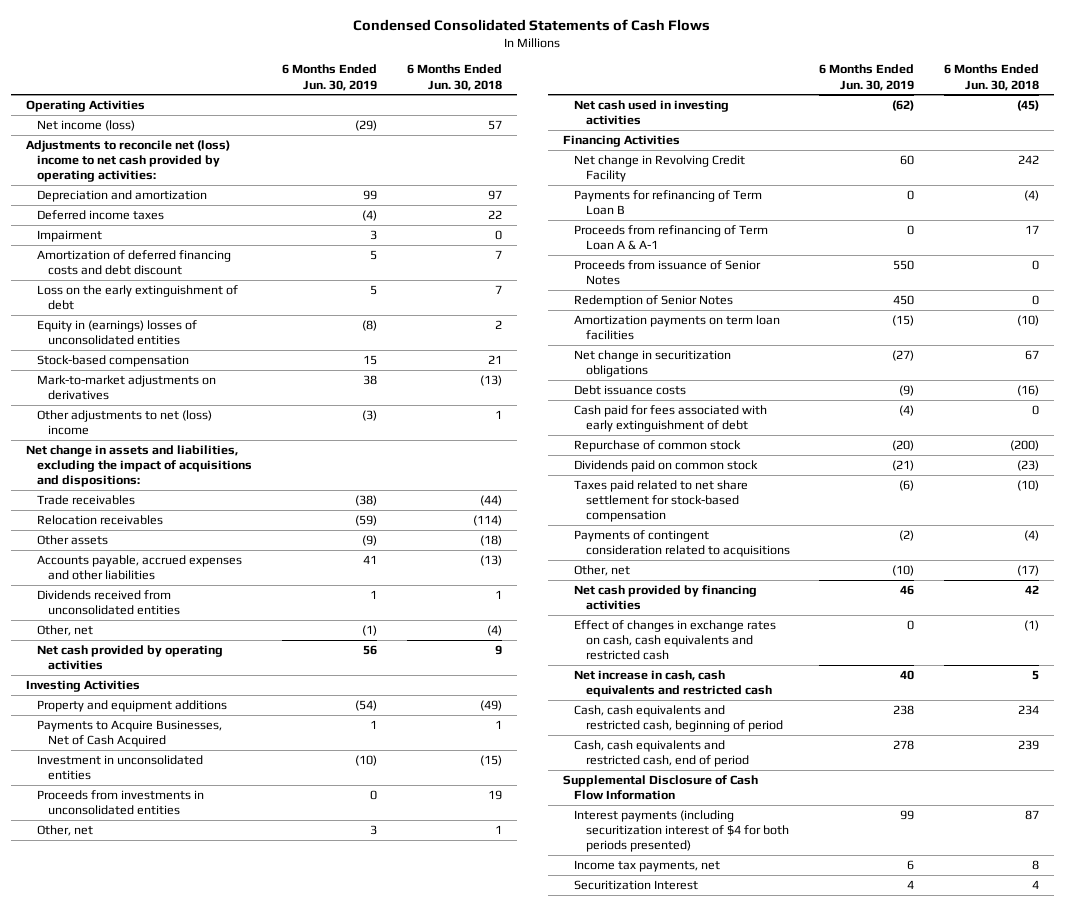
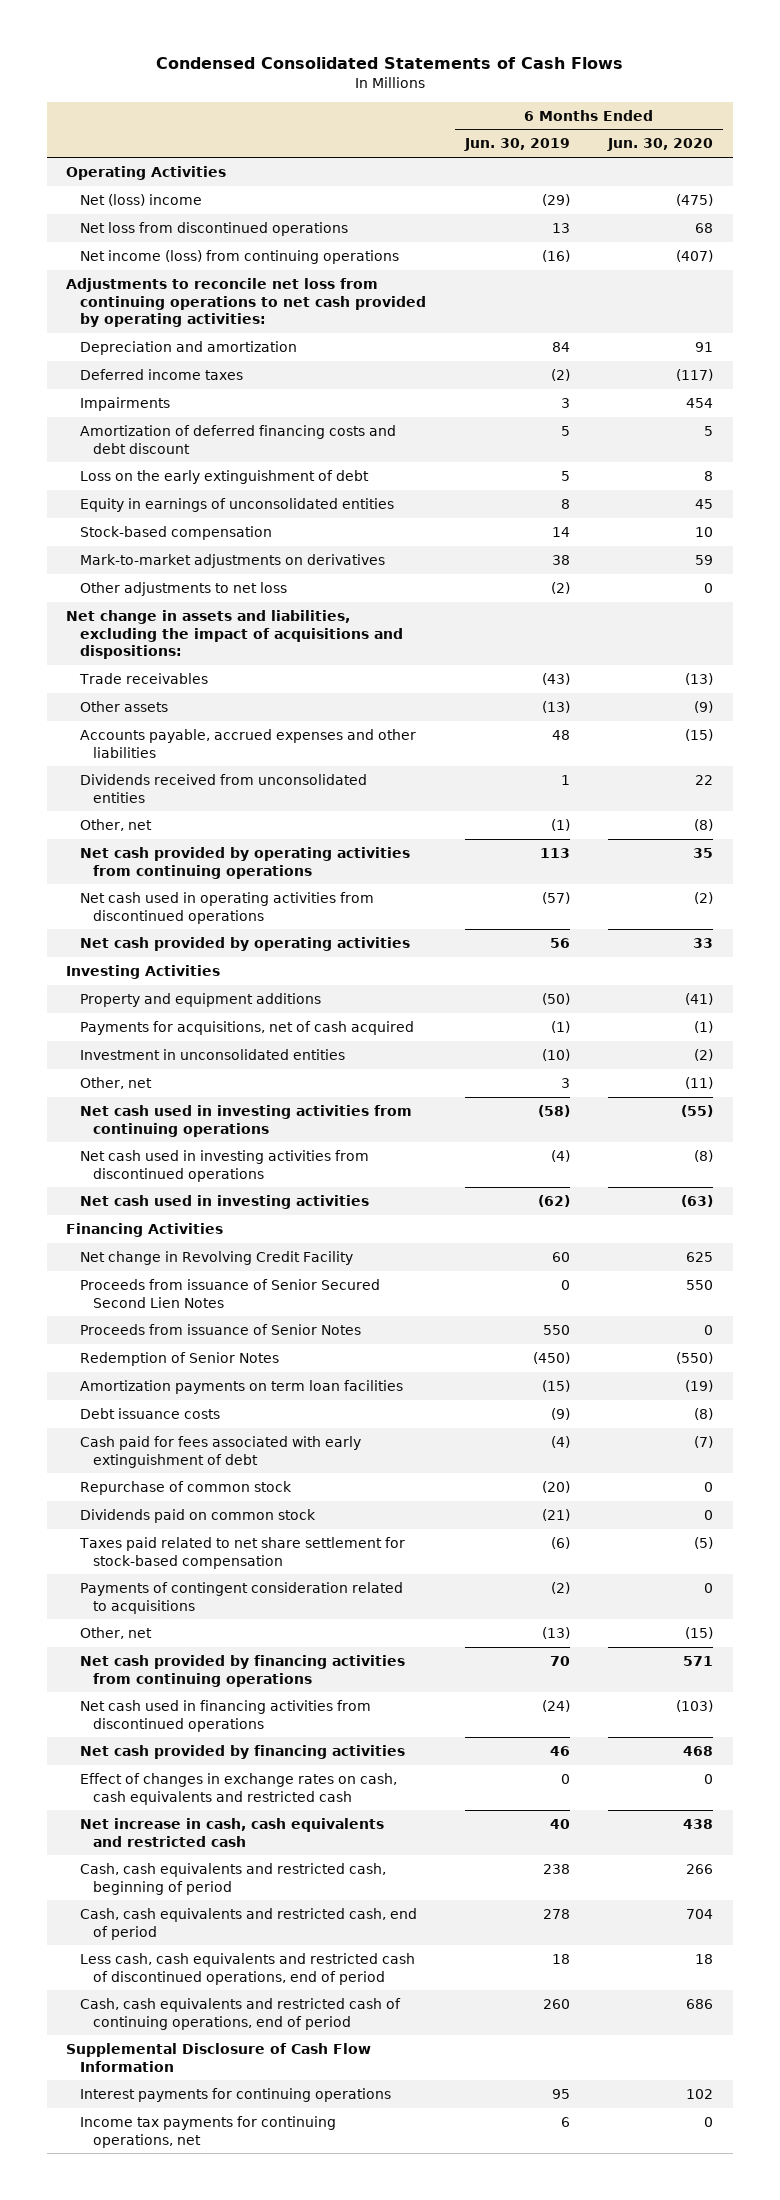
- | 6 Months Ended Jun. 30, 2019 | 6 Months Ended Jun. 30, 2018
+ | 6 Months Ended Jun. 30, 2019 | 6 Months Ended Jun. 30, 2020
- Net income (loss) | (29) | 57
- Adjustments to reconcile net (loss) income to net cash provided by operating activities:
- Depreciation and amortization | 99 | 97
- Deferred income taxes | (4) | 22
- Impairment | 3 | 0
+ Net (loss) income | (29) | (475)
+ Net loss from discontinued operations | 13 | 68
+ Net income (loss) from continuing operations | (16) | (407)
+ Adjustments to reconcile net loss from continuing operations to net cash provided by operating activities:
+ Depreciation and amortization | 84 | 91
+ Deferred income taxes | (2) | (117)
+ Impairments | 3 | 454
- Equity in (earnings) losses of unconsolidated entities | (8) | 2
- Stock-based compensation | 15 | 21
+ Equity in earnings of unconsolidated entities | 8 | 45
+ Stock-based compensation | 14 | 10
- Other adjustments to net (loss) income | (3) | 1
+ Other adjustments to net loss | (2) | 0
- Trade receivables | (38) | (44)
- Relocation receivables | (59) | (114)
- Other assets | (9) | (18)
- Accounts payable, accrued expenses and other liabilities | 41 | (13)
+ Trade receivables | (43) | (13)
+ Other assets | (13) | (9)
+ Accounts payable, accrued expenses and other liabilities | 48 | (15)
+ Net cash provided by operating activities from continuing operations | 113 | 35
+ Net cash used in operating activities from discontinued operations | (57) | (2)
- Property and equipment additions | (54) | (49)
- Payments to Acquire Businesses, Net of Cash Acquired | 1 | 1
+ Property and equipment additions | (50) | (41)
+ Payments for acquisitions, net of cash acquired | (1) | (1)
- Proceeds from investments in unconsolidated entities | 0 | 19
+ Net cash used in investing activities from continuing operations | (58) | (55)
+ Net cash used in investing activities from discontinued operations | (4) | (8)
- Payments for refinancing of Term Loan B | 0 | (4)
- Proceeds from refinancing of Term Loan A & A-1 | 0 | 17
+ Proceeds from issuance of Senior Secured Second Lien Notes | 0 | 550
- Redemption of Senior Notes | 450 | 0
+ Redemption of Senior Notes | (450) | (550)
- Net change in securitization obligations | (27) | 67
- Other, net | (10) | (17)
+ Other, net | (13) | (15)
+ Net cash provided by financing activities from continuing operations | 70 | 571
+ Net cash used in financing activities from discontinued operations | (24) | (103)
+ Less cash, cash equivalents and restricted cash of discontinued operations, end of period | 18 | 18
+ Cash, cash equivalents and restricted cash of continuing operations, end of period | 260 | 686
- Interest payments (including securitization interest of $4 for both periods presented) | 99 | 87
- Income tax payments, net | 6 | 8
- Securitization Interest | 4 | 4
+ Interest payments for continuing operations | 95 | 102
+ Income tax payments for continuing operations, net | 6 | 0

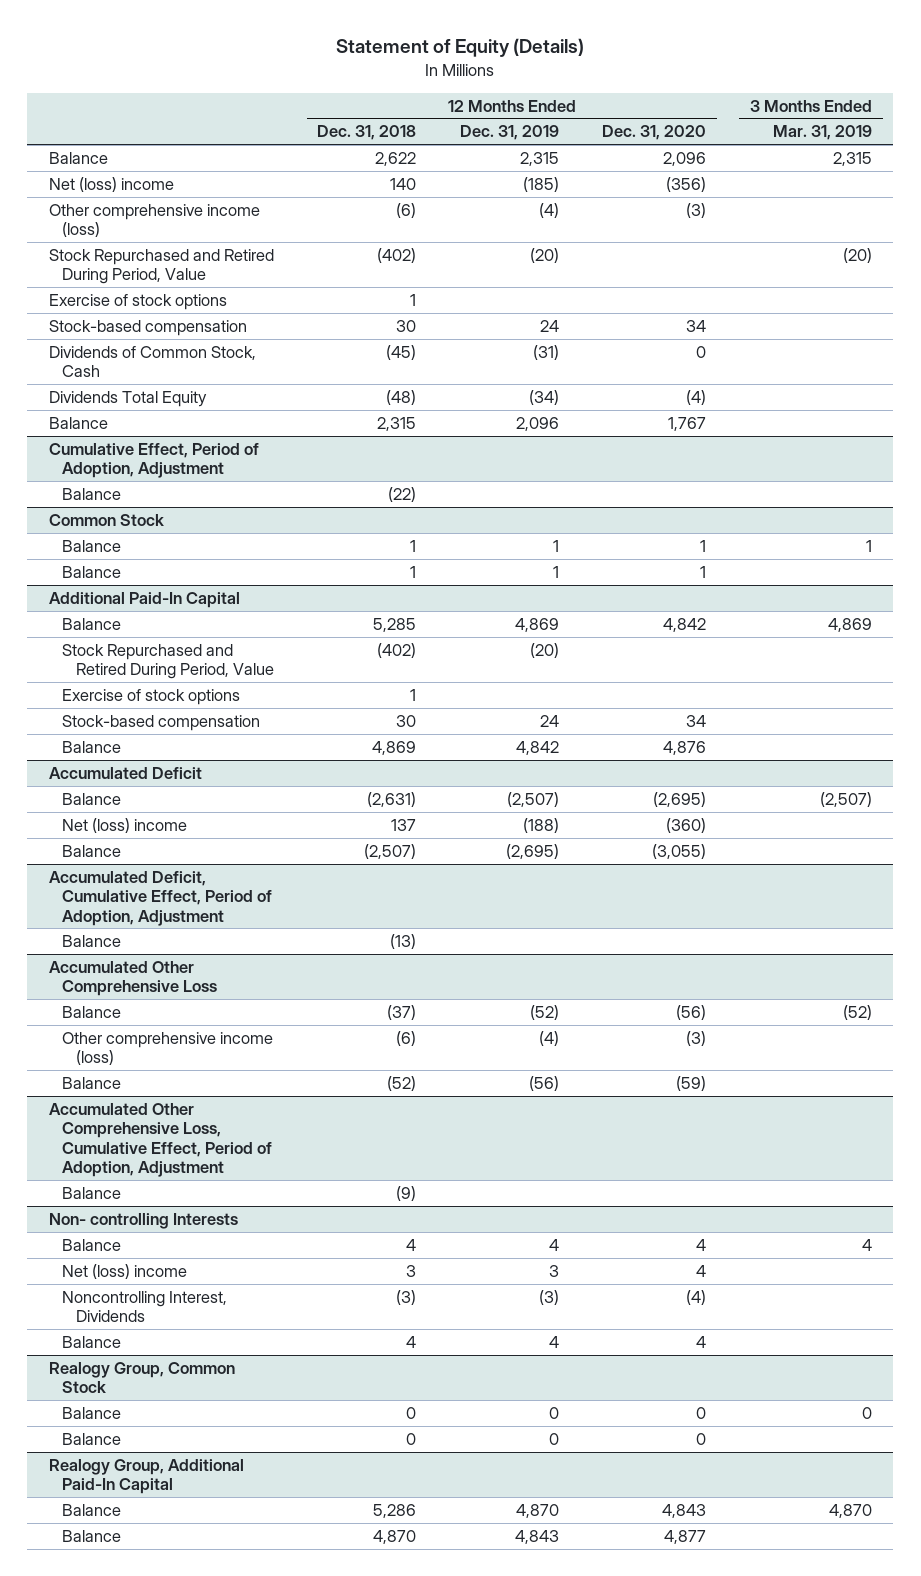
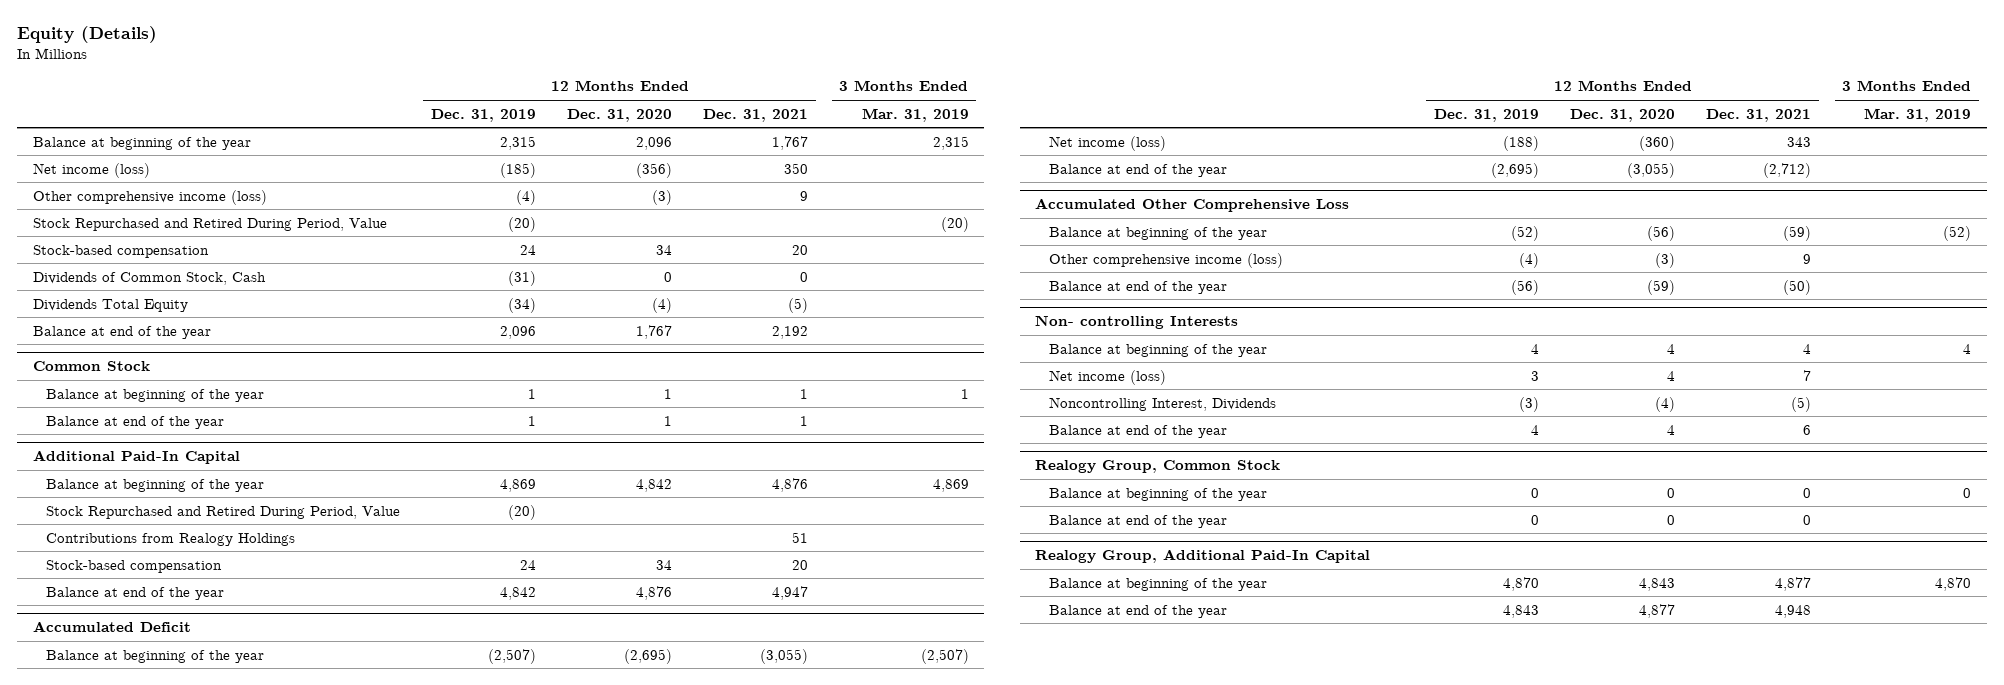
- Statement of Equity (Details)
+ Equity (Details)
- | 12 Months Ended Dec. 31, 2018 | 12 Months Ended Dec. 31, 2019 | 12 Months Ended Dec. 31, 2020 | 3 Months Ended Mar. 31, 2019
+ | 12 Months Ended Dec. 31, 2019 | 12 Months Ended Dec. 31, 2020 | 12 Months Ended Dec. 31, 2021 | 3 Months Ended Mar. 31, 2019
- Balance | 2,622 | 2,315 | 2,096 | 2,315
- Net (loss) income | 140 | (185) | (356) |
+ Balance at beginning of the year | 2,315 | 2,096 | 1,767 | 2,315
+ Net income (loss) | (185) | (356) | 350 |
- Exercise of stock options | 1 | | |
- Balance | 2,315 | 2,096 | 1,767 |
- Cumulative Effect, Period of Adoption, Adjustment
- Balance | (22) | | |
+ Balance at end of the year | 2,096 | 1,767 | 2,192 |
@ Common Stock
- Balance | 1 | 1 | 1 | 1
- Balance | 1 | 1 | 1 |
+ Balance at beginning of the year | 1 | 1 | 1 | 1
+ Balance at end of the year | 1 | 1 | 1 |
@ Additional Paid-In Capital
- Balance | 5,285 | 4,869 | 4,842 | 4,869
+ Balance at beginning of the year | 4,869 | 4,842 | 4,876 | 4,869
- Exercise of stock options | 1 | | |
+ Contributions from Realogy Holdings | | | 51 |
- Balance | 4,869 | 4,842 | 4,876 |
+ Balance at end of the year | 4,842 | 4,876 | 4,947 |
@ Accumulated Deficit
- Balance | (2,631) | (2,507) | (2,695) | (2,507)
- Net (loss) income | 137 | (188) | (360) |
- Balance | (2,507) | (2,695) | (3,055) |
- Accumulated Deficit, Cumulative Effect, Period of Adoption, Adjustment
- Balance | (13) | | |
@ Accumulated Deficit
+ Balance at beginning of the year | (2,507) | (2,695) | (3,055) | (2,507)
+ Net income (loss) | (188) | (360) | 343 |
+ Balance at end of the year | (2,695) | (3,055) | (2,712) |
@ Accumulated Other Comprehensive Loss
- Balance | (37) | (52) | (56) | (52)
+ Balance at beginning of the year | (52) | (56) | (59) | (52)
- Balance | (52) | (56) | (59) |
- Accumulated Other Comprehensive Loss, Cumulative Effect, Period of Adoption, Adjustment
- Balance | (9) | | |
@ Accumulated Other Comprehensive Loss
+ Balance at end of the year | (56) | (59) | (50) |
@ Non- controlling Interests
- Balance | 4 | 4 | 4 | 4
- Net (loss) income | 3 | 3 | 4 |
+ Balance at beginning of the year | 4 | 4 | 4 | 4
+ Net income (loss) | 3 | 4 | 7 |
- Balance | 4 | 4 | 4 |
+ Balance at end of the year | 4 | 4 | 6 |
@ Realogy Group, Common Stock
- Balance | 0 | 0 | 0 | 0
- Balance | 0 | 0 | 0 |
+ Balance at beginning of the year | 0 | 0 | 0 | 0
+ Balance at end of the year | 0 | 0 | 0 |
@ Realogy Group, Additional Paid-In Capital
- Balance | 5,286 | 4,870 | 4,843 | 4,870
- Balance | 4,870 | 4,843 | 4,877 |
+ Balance at beginning of the year | 4,870 | 4,843 | 4,877 | 4,870
+ Balance at end of the year | 4,843 | 4,877 | 4,948 |

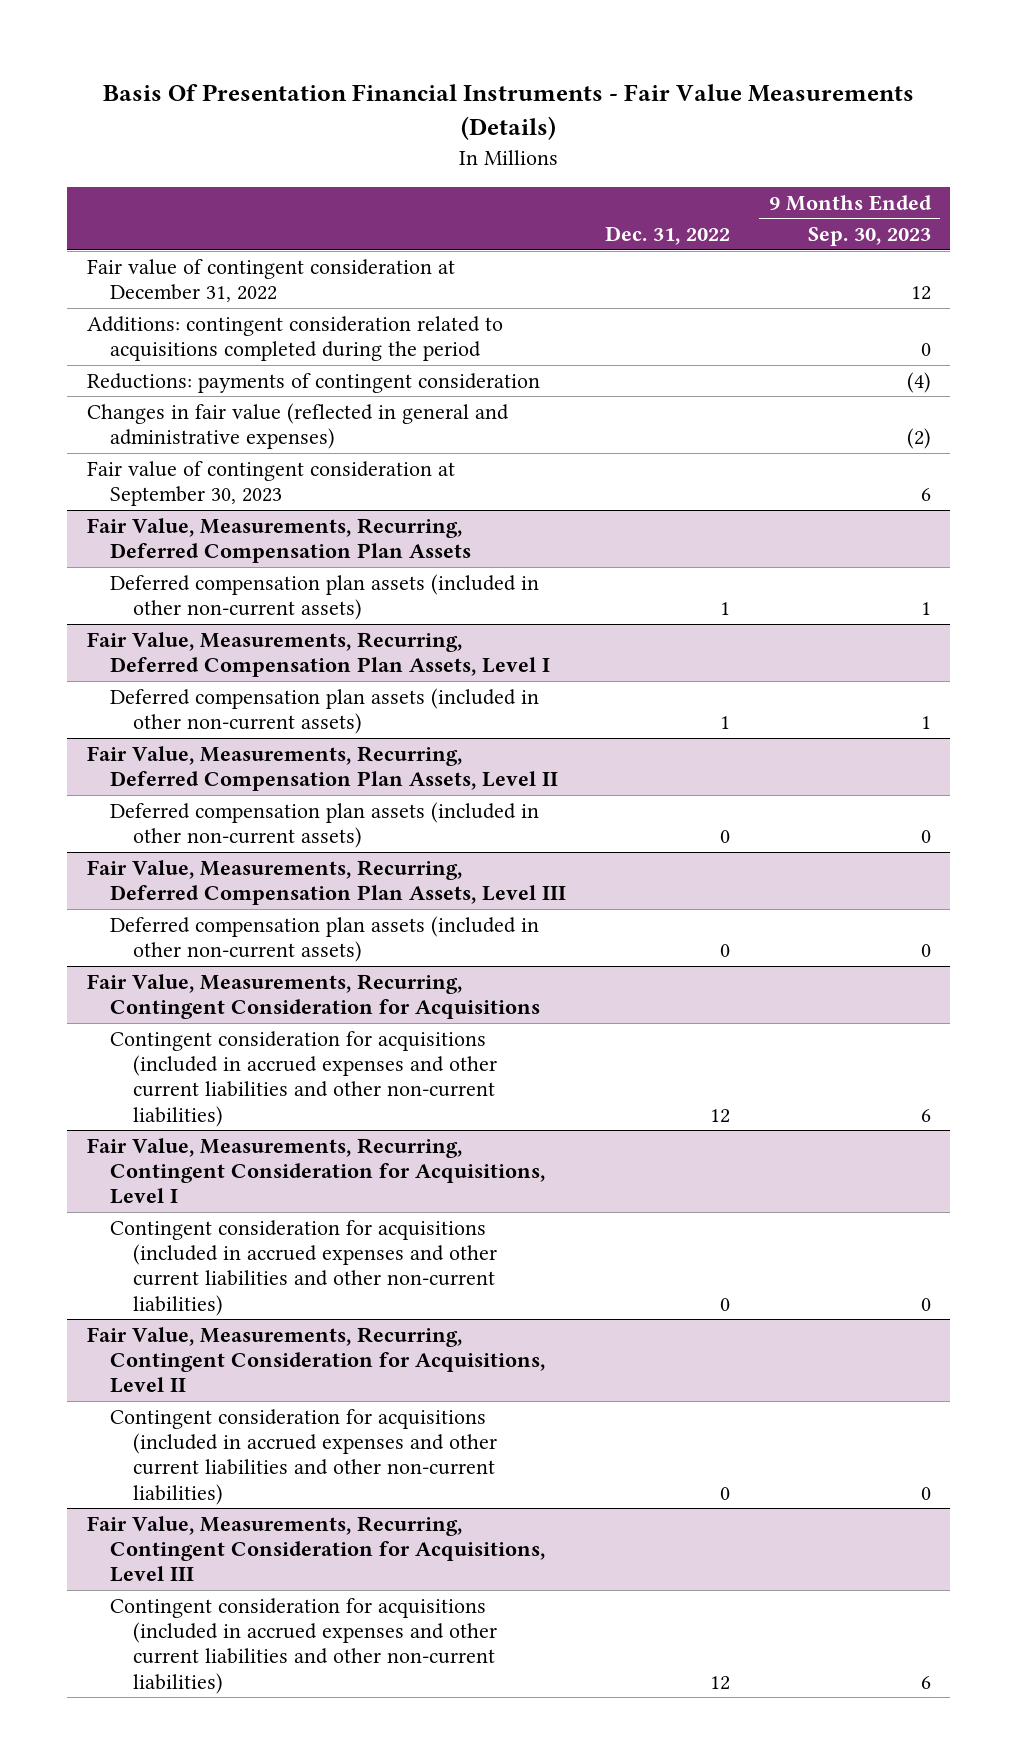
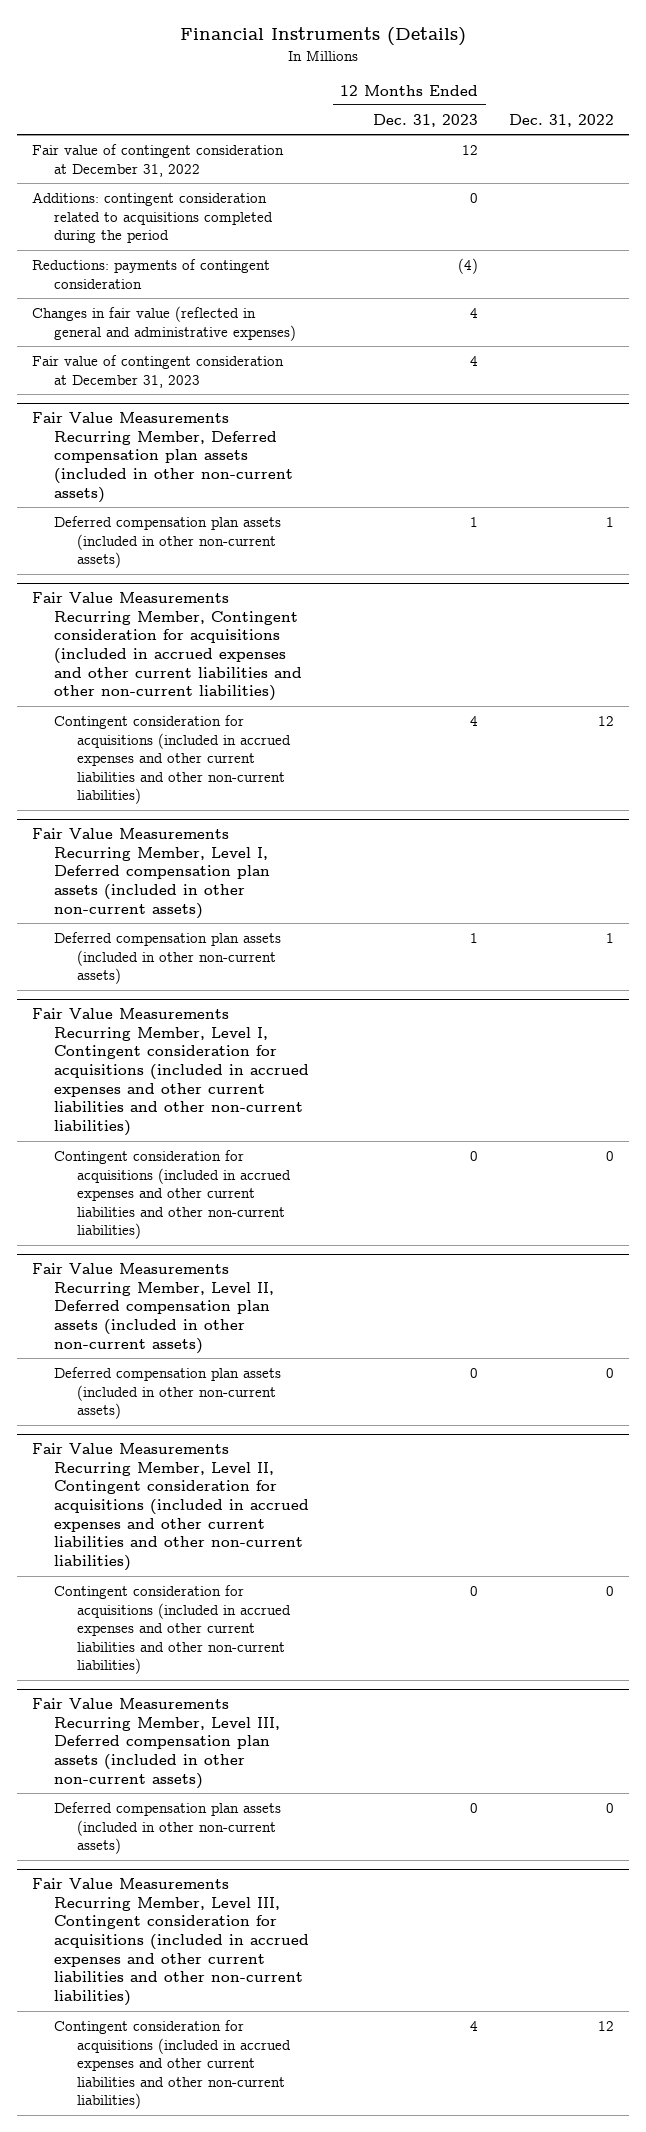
- Basis Of Presentation Financial Instruments - Fair Value Measurements (Details)
+ Financial Instruments (Details)
- | Dec. 31, 2022 | 9 Months Ended Sep. 30, 2023
+ | 12 Months Ended Dec. 31, 2023 | Dec. 31, 2022
- Fair value of contingent consideration at September 30, 2023 | | 6
- Fair Value, Measurements, Recurring, Deferred Compensation Plan Assets
- Deferred compensation plan assets (included in other non-current assets) | 1 | 1
- Fair Value, Measurements, Recurring, Deferred Compensation Plan Assets, Level I
+ Fair value of contingent consideration at December 31, 2023 | 4 |
+ Fair Value Measurements Recurring Member, Deferred compensation plan assets (included in other non-current assets)
- Fair Value, Measurements, Recurring, Deferred Compensation Plan Assets, Level II
- Deferred compensation plan assets (included in other non-current assets) | 0 | 0
- Fair Value, Measurements, Recurring, Deferred Compensation Plan Assets, Level III
- Deferred compensation plan assets (included in other non-current assets) | 0 | 0
- Fair Value, Measurements, Recurring, Contingent Consideration for Acquisitions
+ Fair Value Measurements Recurring Member, Contingent consideration for acquisitions (included in accrued expenses and other current liabilities and other non-current liabilities)
- Fair Value, Measurements, Recurring, Contingent Consideration for Acquisitions, Level I
+ Fair Value Measurements Recurring Member, Level I, Deferred compensation plan assets (included in other non-current assets)
+ Deferred compensation plan assets (included in other non-current assets) | 1 | 1
+ Fair Value Measurements Recurring Member, Level I, Contingent consideration for acquisitions (included in accrued expenses and other current liabilities and other non-current liabilities)
- Fair Value, Measurements, Recurring, Contingent Consideration for Acquisitions, Level II
+ Fair Value Measurements Recurring Member, Level II, Deferred compensation plan assets (included in other non-current assets)
+ Deferred compensation plan assets (included in other non-current assets) | 0 | 0
+ Fair Value Measurements Recurring Member, Level II, Contingent consideration for acquisitions (included in accrued expenses and other current liabilities and other non-current liabilities)
- Fair Value, Measurements, Recurring, Contingent Consideration for Acquisitions, Level III
+ Fair Value Measurements Recurring Member, Level III, Deferred compensation plan assets (included in other non-current assets)
+ Deferred compensation plan assets (included in other non-current assets) | 0 | 0
+ Fair Value Measurements Recurring Member, Level III, Contingent consideration for acquisitions (included in accrued expenses and other current liabilities and other non-current liabilities)

